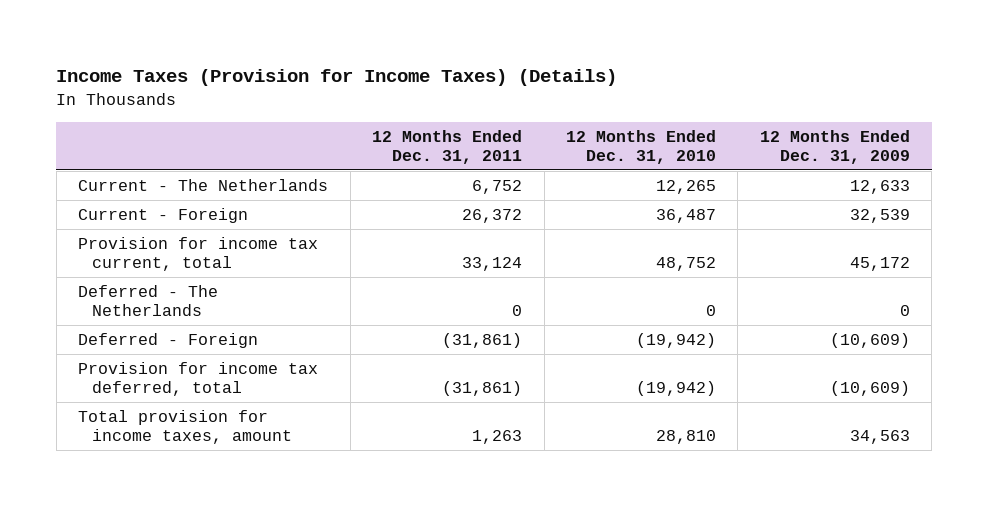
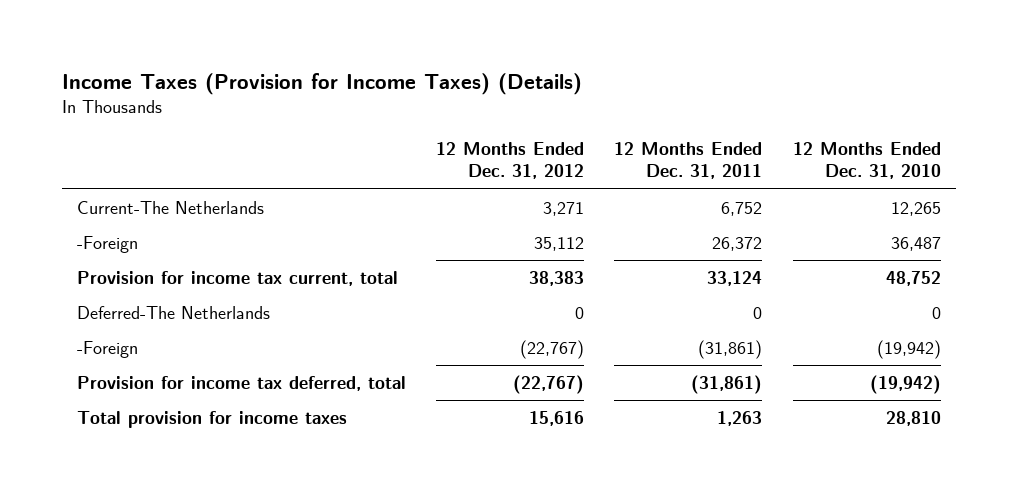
- | 12 Months Ended Dec. 31, 2011 | 12 Months Ended Dec. 31, 2010 | 12 Months Ended Dec. 31, 2009
+ | 12 Months Ended Dec. 31, 2012 | 12 Months Ended Dec. 31, 2011 | 12 Months Ended Dec. 31, 2010
- Current - The Netherlands | 6,752 | 12,265 | 12,633
- Current - Foreign | 26,372 | 36,487 | 32,539
+ Current-The Netherlands | 3,271 | 6,752 | 12,265
+ -Foreign | 35,112 | 26,372 | 36,487
- Deferred - The Netherlands | 0 | 0 | 0
- Deferred - Foreign | (31,861) | (19,942) | (10,609)
+ Deferred-The Netherlands | 0 | 0 | 0
+ -Foreign | (22,767) | (31,861) | (19,942)
- Total provision for income taxes, amount | 1,263 | 28,810 | 34,563
+ Total provision for income taxes | 15,616 | 1,263 | 28,810

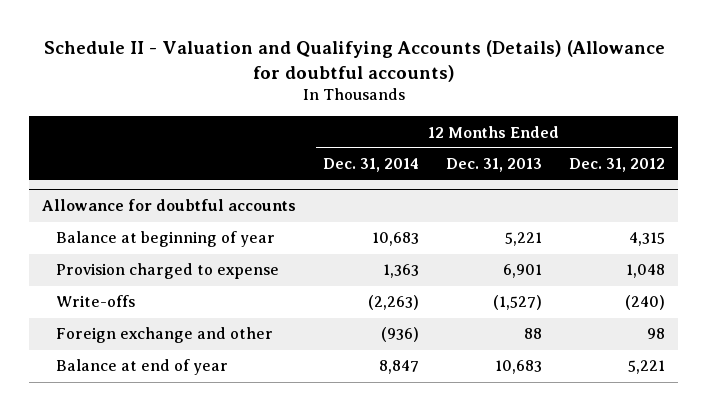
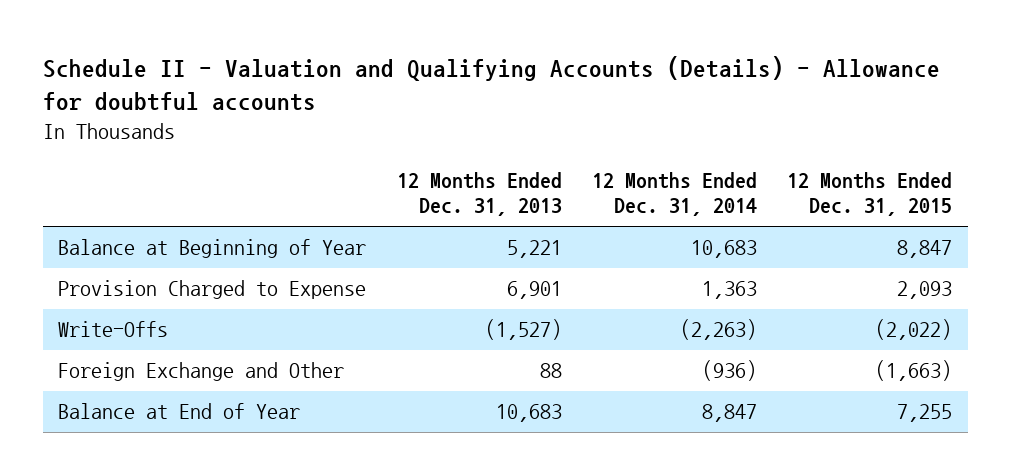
- Schedule II - Valuation and Qualifying Accounts (Details) (Allowance for doubtful accounts)
+ Schedule II - Valuation and Qualifying Accounts (Details) - Allowance for doubtful accounts
- | 12 Months Ended Dec. 31, 2014 | 12 Months Ended Dec. 31, 2013 | 12 Months Ended Dec. 31, 2012
+ | 12 Months Ended Dec. 31, 2013 | 12 Months Ended Dec. 31, 2014 | 12 Months Ended Dec. 31, 2015
- Allowance for doubtful accounts
- Balance at beginning of year | 10,683 | 5,221 | 4,315
- Provision charged to expense | 1,363 | 6,901 | 1,048
- Write-offs | (2,263) | (1,527) | (240)
- Foreign exchange and other | (936) | 88 | 98
- Balance at end of year | 8,847 | 10,683 | 5,221
+ Balance at Beginning of Year | 5,221 | 10,683 | 8,847
+ Provision Charged to Expense | 6,901 | 1,363 | 2,093
+ Write-Offs | (1,527) | (2,263) | (2,022)
+ Foreign Exchange and Other | 88 | (936) | (1,663)
+ Balance at End of Year | 10,683 | 8,847 | 7,255

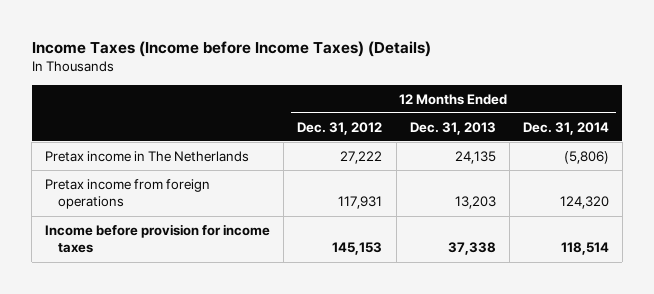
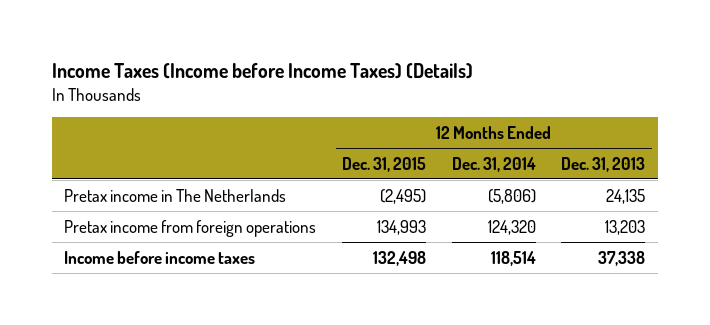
- | 12 Months Ended Dec. 31, 2012 | 12 Months Ended Dec. 31, 2013 | 12 Months Ended Dec. 31, 2014
+ | 12 Months Ended Dec. 31, 2015 | 12 Months Ended Dec. 31, 2014 | 12 Months Ended Dec. 31, 2013
- Income before provision for income taxes | 145,153 | 37,338 | 118,514
+ Income before income taxes | 132,498 | 118,514 | 37,338

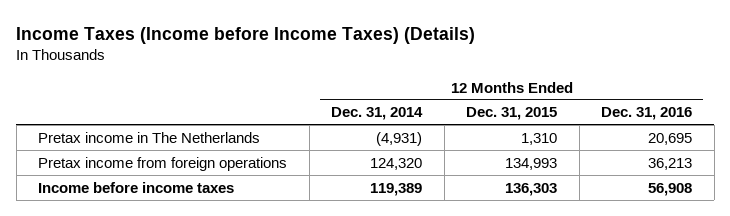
- | 12 Months Ended Dec. 31, 2015 | 12 Months Ended Dec. 31, 2014 | 12 Months Ended Dec. 31, 2013
+ | 12 Months Ended Dec. 31, 2014 | 12 Months Ended Dec. 31, 2015 | 12 Months Ended Dec. 31, 2016
- Pretax income in The Netherlands | (2,495) | (5,806) | 24,135
+ Pretax income in The Netherlands | (4,931) | 1,310 | 20,695
- Income before income taxes | 132,498 | 118,514 | 37,338
+ Income before income taxes | 119,389 | 136,303 | 56,908

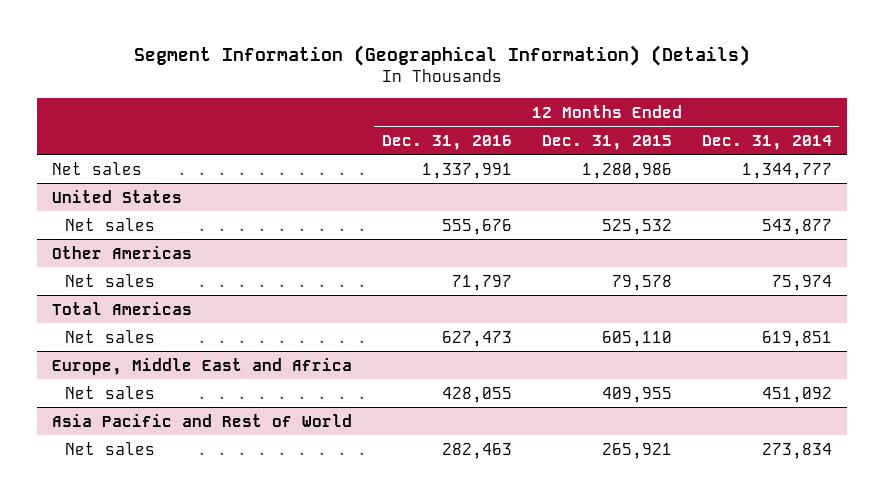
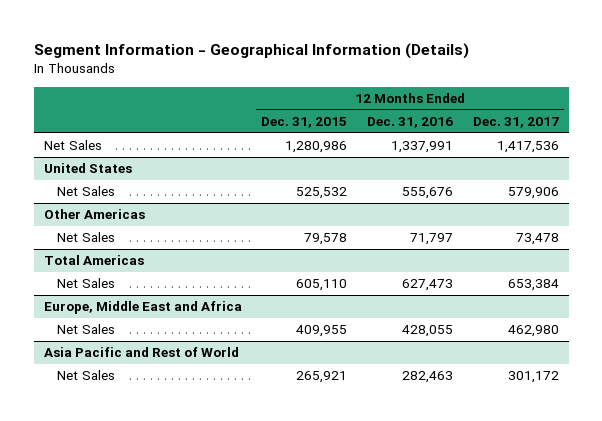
- Segment Information (Geographical Information) (Details)
+ Segment Information - Geographical Information (Details)
- | 12 Months Ended Dec. 31, 2016 | 12 Months Ended Dec. 31, 2015 | 12 Months Ended Dec. 31, 2014
+ | 12 Months Ended Dec. 31, 2015 | 12 Months Ended Dec. 31, 2016 | 12 Months Ended Dec. 31, 2017
- Net sales | 1,337,991 | 1,280,986 | 1,344,777
+ Net Sales | 1,280,986 | 1,337,991 | 1,417,536
@ United States
- Net sales | 555,676 | 525,532 | 543,877
+ Net Sales | 525,532 | 555,676 | 579,906
@ Other Americas
- Net sales | 71,797 | 79,578 | 75,974
+ Net Sales | 79,578 | 71,797 | 73,478
@ Total Americas
- Net sales | 627,473 | 605,110 | 619,851
+ Net Sales | 605,110 | 627,473 | 653,384
@ Europe, Middle East and Africa
- Net sales | 428,055 | 409,955 | 451,092
+ Net Sales | 409,955 | 428,055 | 462,980
@ Asia Pacific and Rest of World
- Net sales | 282,463 | 265,921 | 273,834
+ Net Sales | 265,921 | 282,463 | 301,172

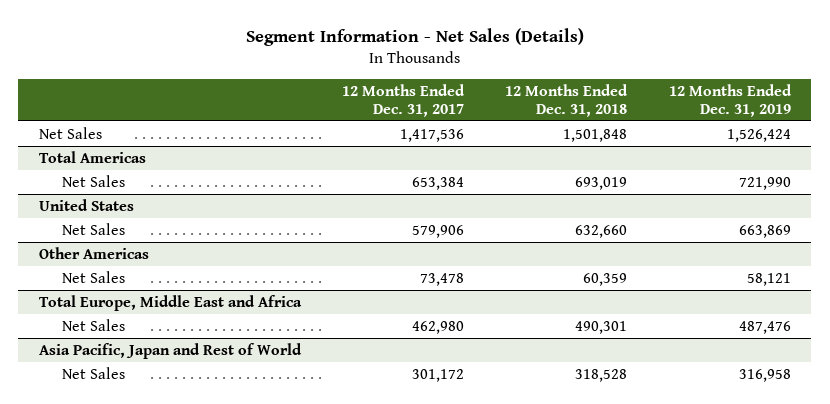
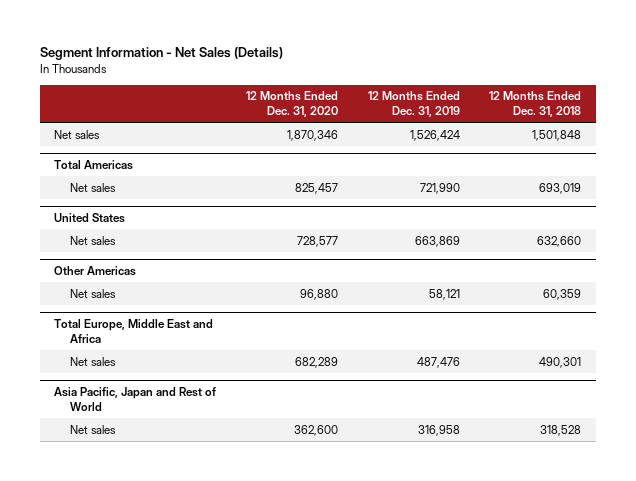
- | 12 Months Ended Dec. 31, 2017 | 12 Months Ended Dec. 31, 2018 | 12 Months Ended Dec. 31, 2019
+ | 12 Months Ended Dec. 31, 2020 | 12 Months Ended Dec. 31, 2019 | 12 Months Ended Dec. 31, 2018
- Net Sales | 1,417,536 | 1,501,848 | 1,526,424
+ Net sales | 1,870,346 | 1,526,424 | 1,501,848
@ Total Americas
- Net Sales | 653,384 | 693,019 | 721,990
+ Net sales | 825,457 | 721,990 | 693,019
@ United States
- Net Sales | 579,906 | 632,660 | 663,869
+ Net sales | 728,577 | 663,869 | 632,660
@ Other Americas
- Net Sales | 73,478 | 60,359 | 58,121
+ Net sales | 96,880 | 58,121 | 60,359
@ Total Europe, Middle East and Africa
- Net Sales | 462,980 | 490,301 | 487,476
+ Net sales | 682,289 | 487,476 | 490,301
@ Asia Pacific, Japan and Rest of World
- Net Sales | 301,172 | 318,528 | 316,958
+ Net sales | 362,600 | 316,958 | 318,528

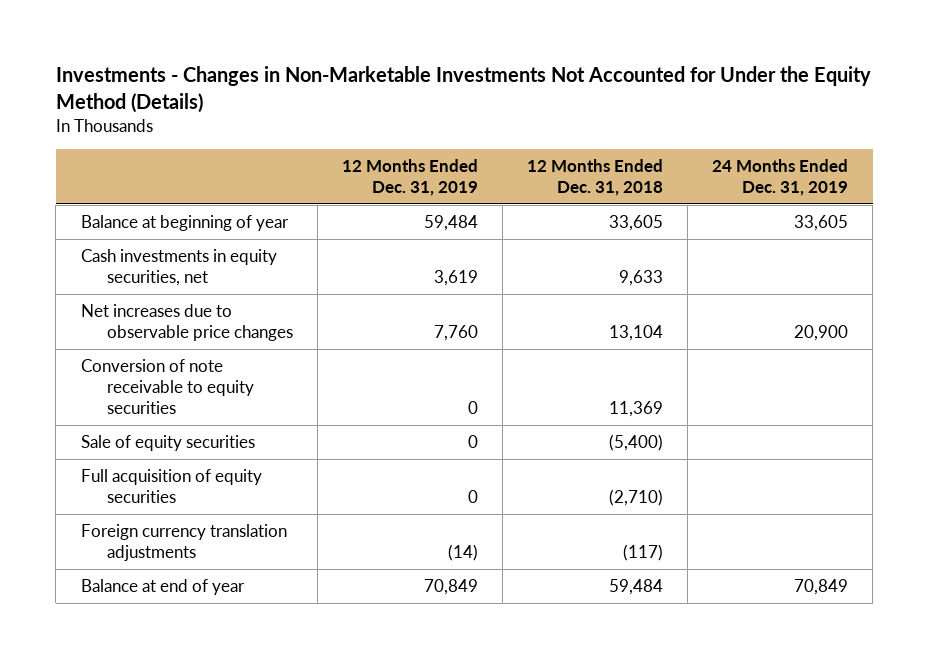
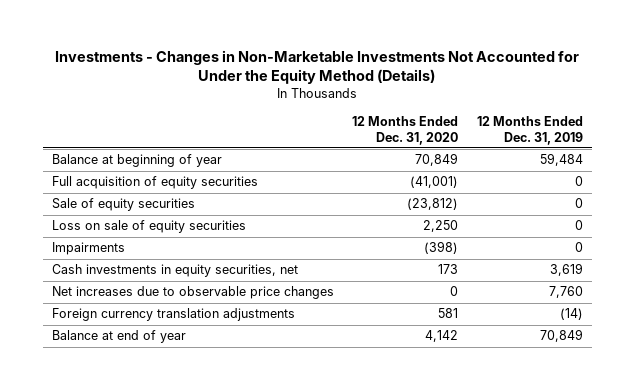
- | 12 Months Ended Dec. 31, 2019 | 12 Months Ended Dec. 31, 2018 | 24 Months Ended Dec. 31, 2019
+ | 12 Months Ended Dec. 31, 2020 | 12 Months Ended Dec. 31, 2019
moved up: Full acquisition of equity securities | (41,001) | 0
moved up: Sale of equity securities | (23,812) | 0
+ Loss on sale of equity securities | 2,250 | 0
+ Impairments | (398) | 0
- Conversion of note receivable to equity securities | 0 | 11,369 |

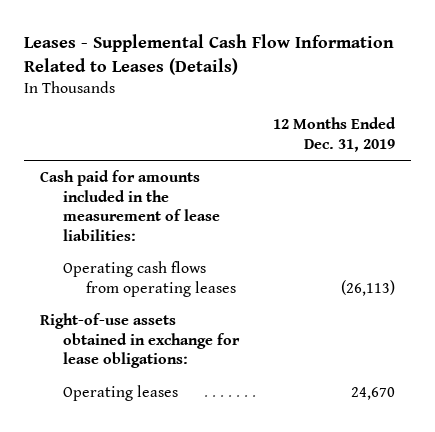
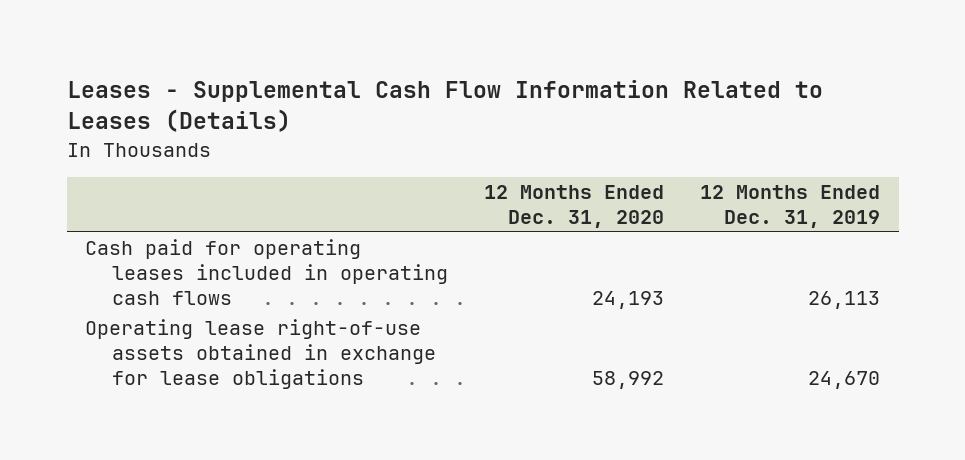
- | 12 Months Ended Dec. 31, 2019
+ | 12 Months Ended Dec. 31, 2020 | 12 Months Ended Dec. 31, 2019
- Cash paid for amounts included in the measurement of lease liabilities:
- Operating cash flows from operating leases | (26,113)
- Right-of-use assets obtained in exchange for lease obligations:
- Operating leases | 24,670
+ Cash paid for operating leases included in operating cash flows | 24,193 | 26,113
+ Operating lease right-of-use assets obtained in exchange for lease obligations | 58,992 | 24,670

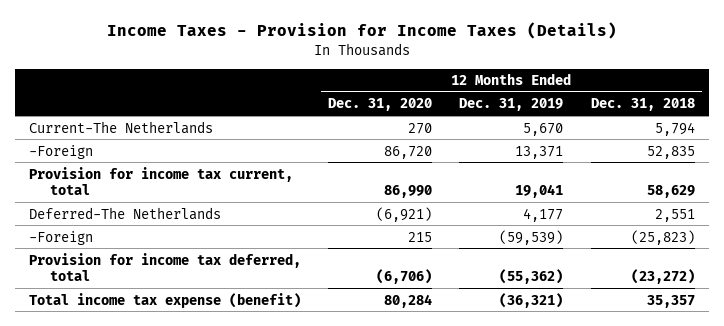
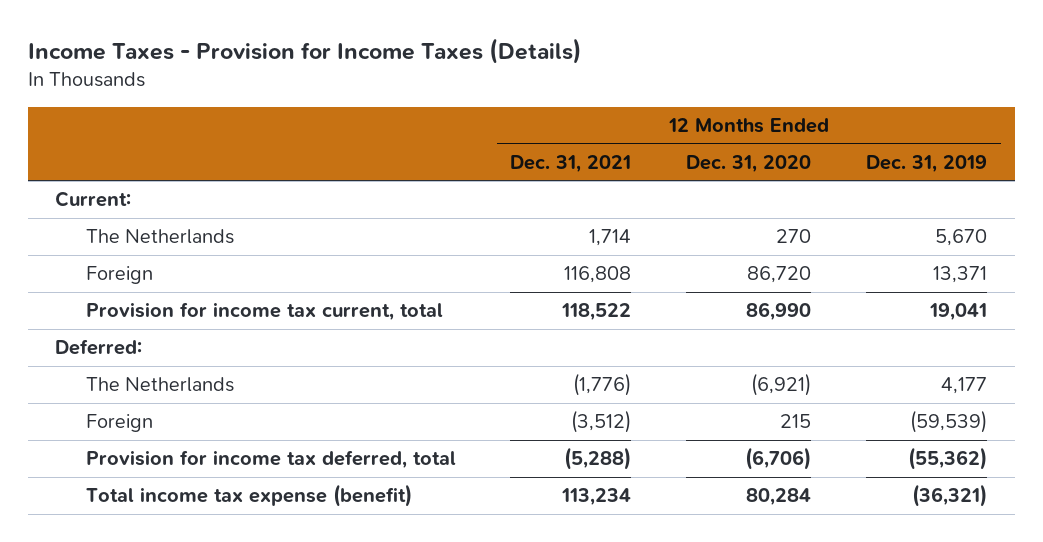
- | 12 Months Ended Dec. 31, 2020 | 12 Months Ended Dec. 31, 2019 | 12 Months Ended Dec. 31, 2018
+ | 12 Months Ended Dec. 31, 2021 | 12 Months Ended Dec. 31, 2020 | 12 Months Ended Dec. 31, 2019
- Current-The Netherlands | 270 | 5,670 | 5,794
- -Foreign | 86,720 | 13,371 | 52,835
+ Current:
+ The Netherlands | 1,714 | 270 | 5,670
+ Foreign | 116,808 | 86,720 | 13,371
- Deferred-The Netherlands | (6,921) | 4,177 | 2,551
- -Foreign | 215 | (59,539) | (25,823)
+ Deferred:
+ The Netherlands | (1,776) | (6,921) | 4,177
+ Foreign | (3,512) | 215 | (59,539)

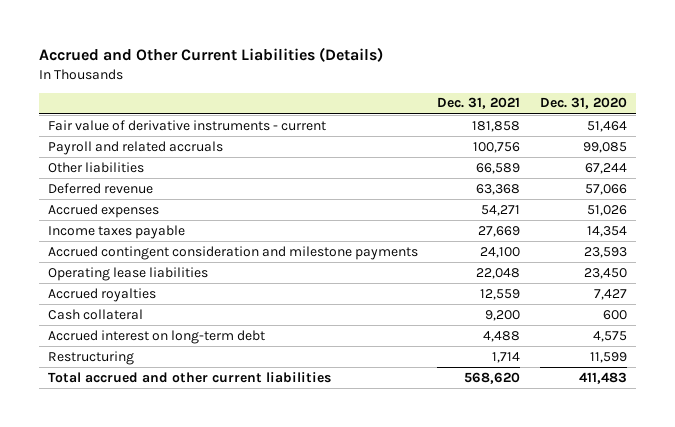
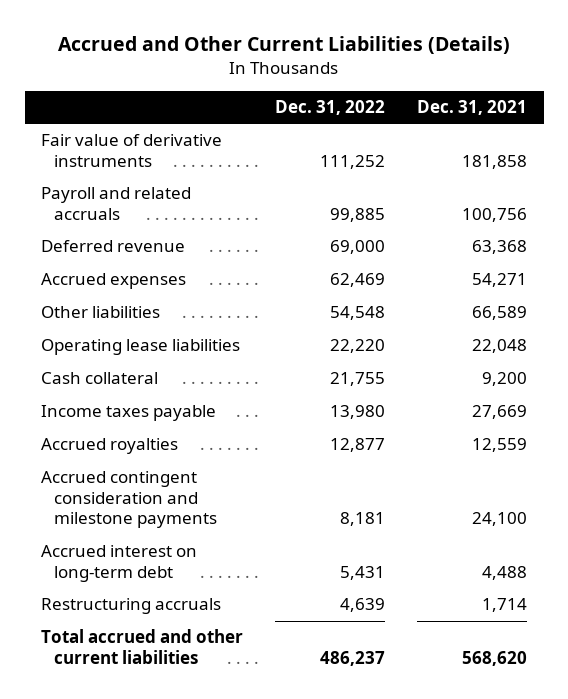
- | Dec. 31, 2021 | Dec. 31, 2020
+ | Dec. 31, 2022 | Dec. 31, 2021
- Fair value of derivative instruments - current | 181,858 | 51,464
+ Fair value of derivative instruments | 111,252 | 181,858
moved down: Other liabilities | 54,548 | 66,589
moved down: Income taxes payable | 13,980 | 27,669
moved down: Accrued royalties | 12,877 | 12,559
moved down: Accrued contingent consideration and milestone payments | 8,181 | 24,100
- Restructuring | 1,714 | 11,599
+ Restructuring accruals | 4,639 | 1,714

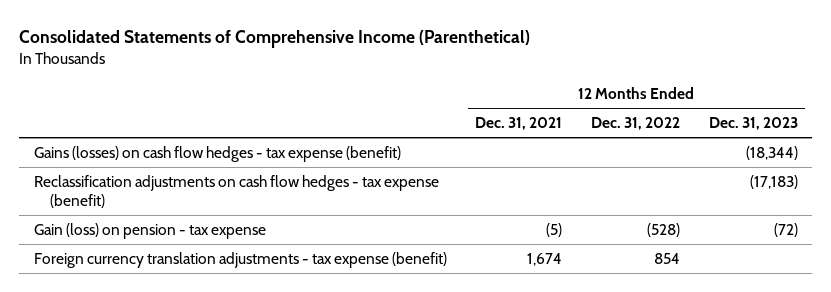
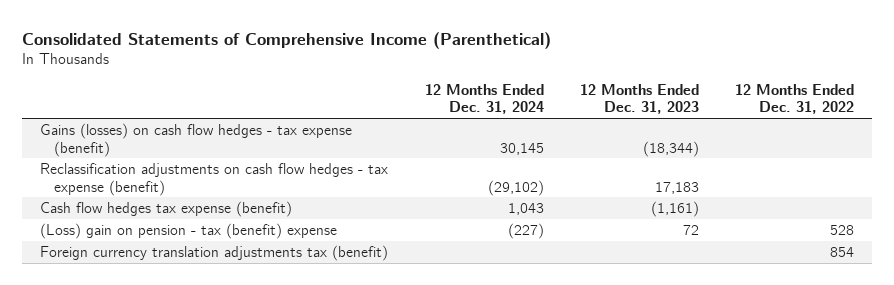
- | 12 Months Ended Dec. 31, 2021 | 12 Months Ended Dec. 31, 2022 | 12 Months Ended Dec. 31, 2023
+ | 12 Months Ended Dec. 31, 2024 | 12 Months Ended Dec. 31, 2023 | 12 Months Ended Dec. 31, 2022
- Reclassification adjustments on cash flow hedges - tax expense (benefit) | | | (17,183)
- Gain (loss) on pension - tax expense | (5) | (528) | (72)
- Foreign currency translation adjustments - tax expense (benefit) | 1,674 | 854 |
+ Reclassification adjustments on cash flow hedges - tax expense (benefit) | (29,102) | 17,183 |
+ Cash flow hedges tax expense (benefit) | 1,043 | (1,161) |
+ (Loss) gain on pension - tax (benefit) expense | (227) | 72 | 528
+ Foreign currency translation adjustments tax (benefit) | | | 854

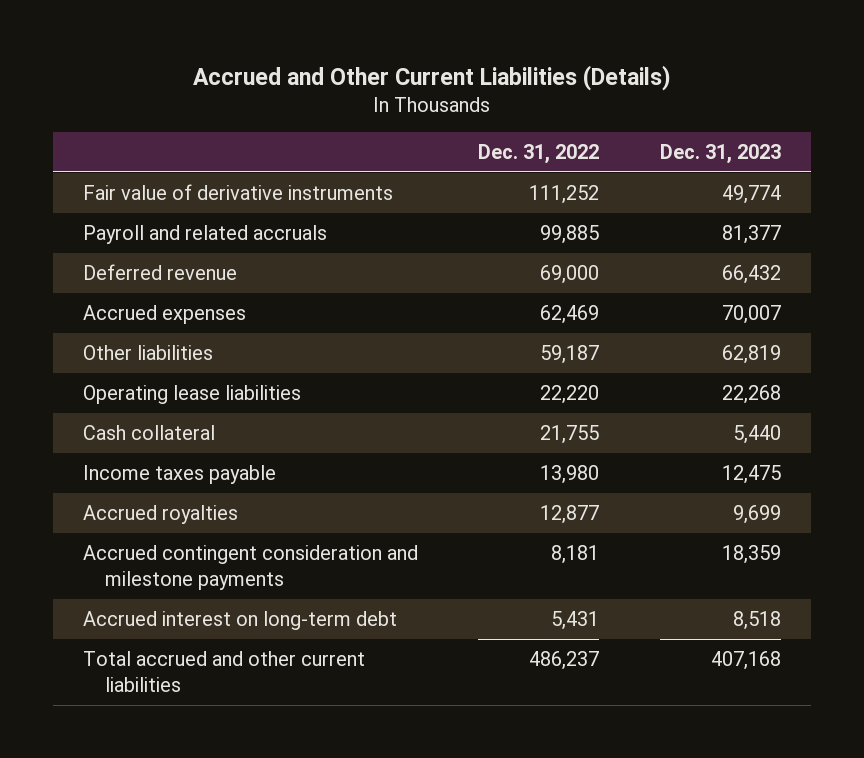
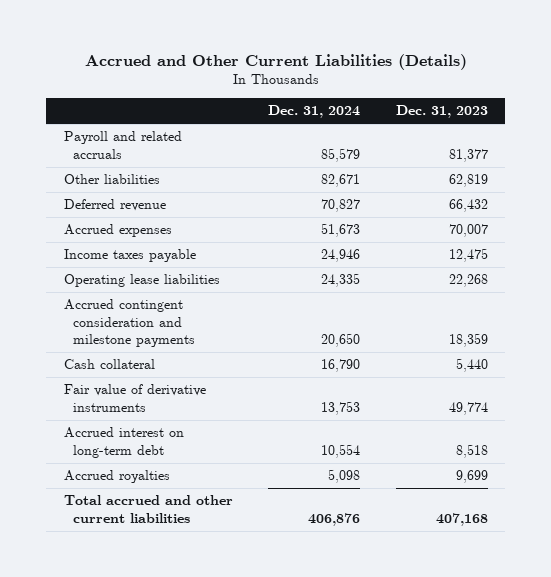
- | Dec. 31, 2022 | Dec. 31, 2023
+ | Dec. 31, 2024 | Dec. 31, 2023
moved up: Other liabilities | 82,671 | 62,819
moved down: Operating lease liabilities | 24,335 | 22,268
moved down: Cash collateral | 16,790 | 5,440
moved down: Fair value of derivative instruments | 13,753 | 49,774
moved down: Accrued royalties | 5,098 | 9,699

